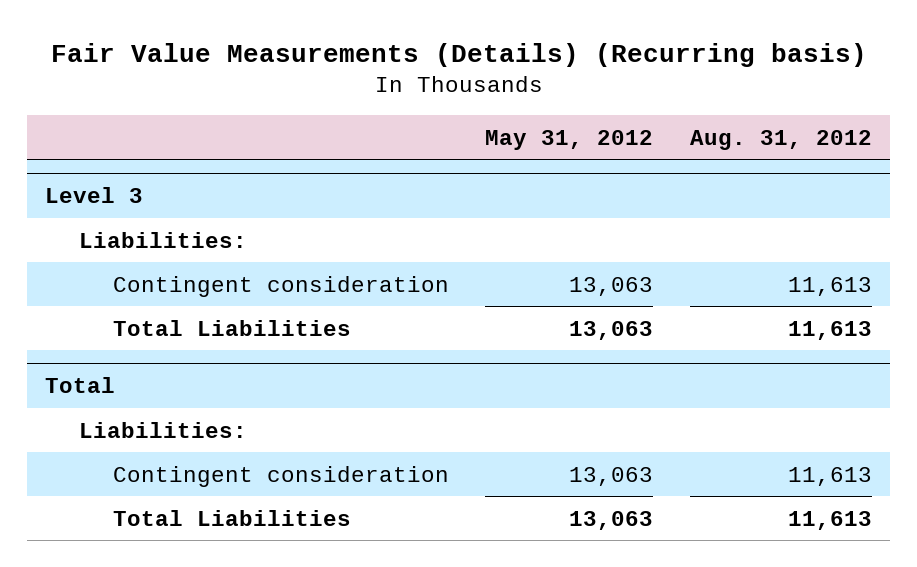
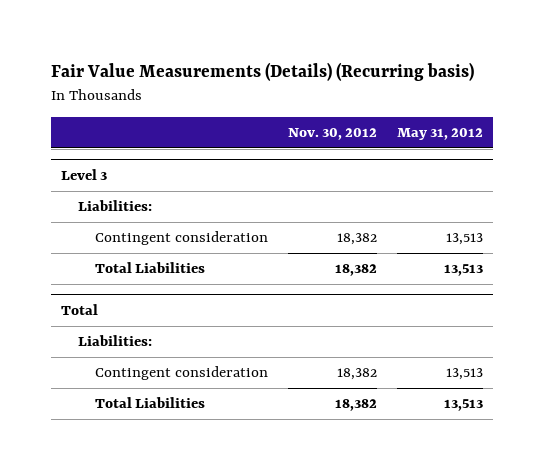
- | May 31, 2012 | Aug. 31, 2012
+ | Nov. 30, 2012 | May 31, 2012
@ Level 3
- Contingent consideration | 13,063 | 11,613
- Total Liabilities | 13,063 | 11,613
+ Contingent consideration | 18,382 | 13,513
+ Total Liabilities | 18,382 | 13,513
@ Total
- Contingent consideration | 13,063 | 11,613
- Total Liabilities | 13,063 | 11,613
+ Contingent consideration | 18,382 | 13,513
+ Total Liabilities | 18,382 | 13,513

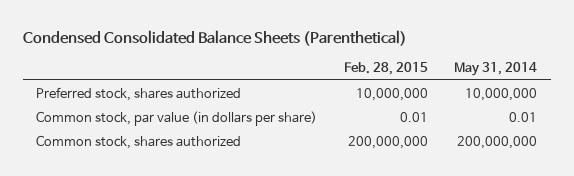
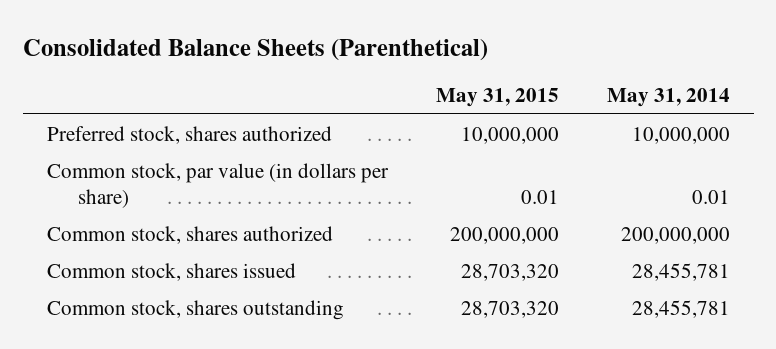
- Condensed Consolidated Balance Sheets (Parenthetical)
+ Consolidated Balance Sheets (Parenthetical)
- | Feb. 28, 2015 | May 31, 2014
+ | May 31, 2015 | May 31, 2014
+ Common stock, shares issued | 28,703,320 | 28,455,781
+ Common stock, shares outstanding | 28,703,320 | 28,455,781

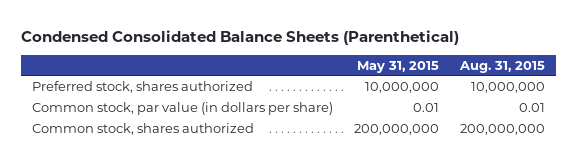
- Consolidated Balance Sheets (Parenthetical)
+ Condensed Consolidated Balance Sheets (Parenthetical)
- | May 31, 2015 | May 31, 2014
+ | May 31, 2015 | Aug. 31, 2015
- Common stock, shares issued | 28,703,320 | 28,455,781
- Common stock, shares outstanding | 28,703,320 | 28,455,781

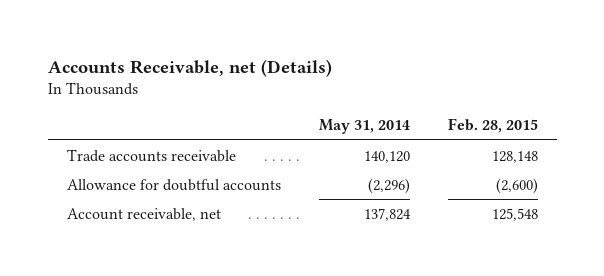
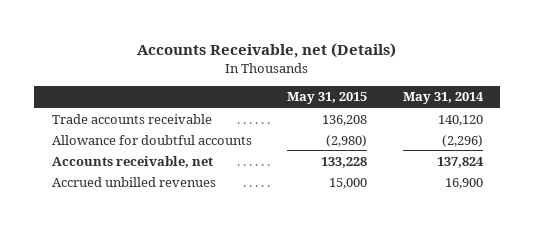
- | May 31, 2014 | Feb. 28, 2015
+ | May 31, 2015 | May 31, 2014
- Account receivable, net | 137,824 | 125,548
+ Accounts receivable, net | 133,228 | 137,824
+ Accrued unbilled revenues | 15,000 | 16,900

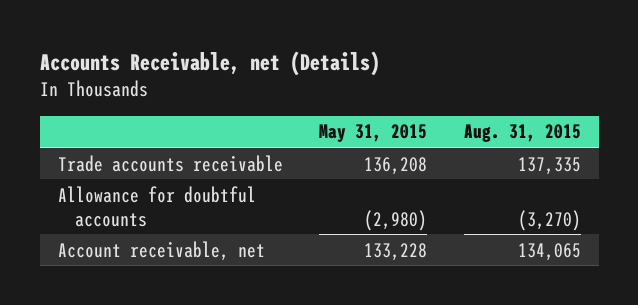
- | May 31, 2015 | May 31, 2014
+ | May 31, 2015 | Aug. 31, 2015
- Accounts receivable, net | 133,228 | 137,824
- Accrued unbilled revenues | 15,000 | 16,900
+ Account receivable, net | 133,228 | 134,065

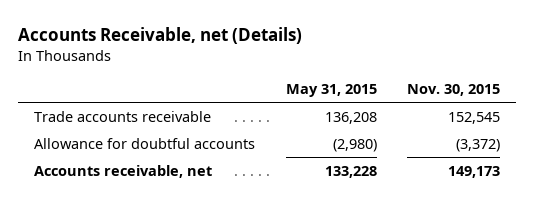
- | May 31, 2015 | Aug. 31, 2015
+ | May 31, 2015 | Nov. 30, 2015
- Account receivable, net | 133,228 | 134,065
+ Accounts receivable, net | 133,228 | 149,173

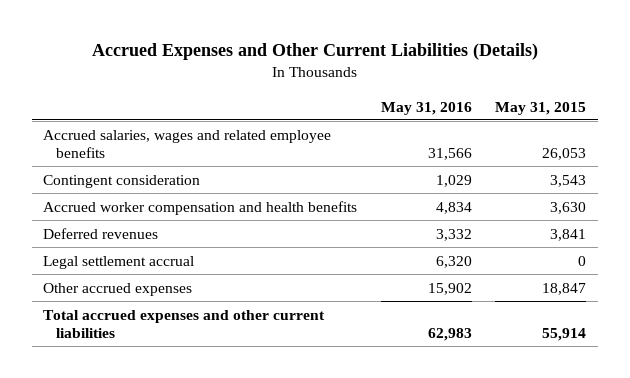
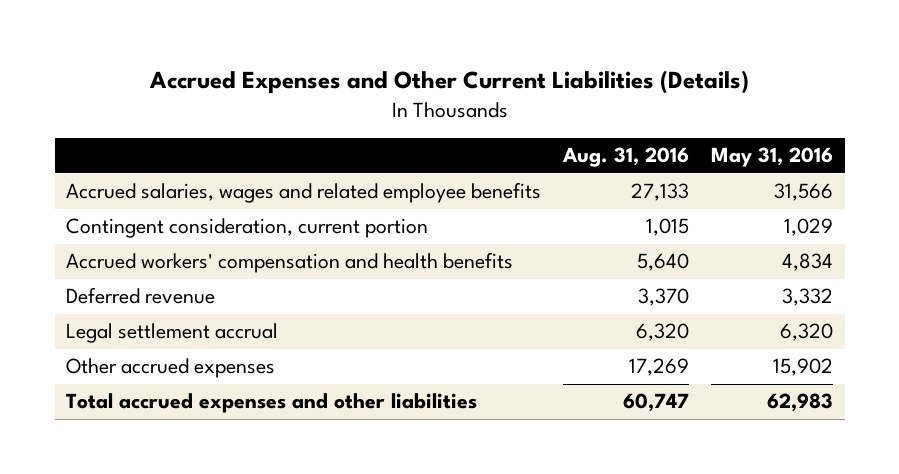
- | May 31, 2016 | May 31, 2015
+ | Aug. 31, 2016 | May 31, 2016
- Contingent consideration | 1,029 | 3,543
- Accrued worker compensation and health benefits | 4,834 | 3,630
- Deferred revenues | 3,332 | 3,841
+ Contingent consideration, current portion | 1,015 | 1,029
+ Accrued workers' compensation and health benefits | 5,640 | 4,834
+ Deferred revenue | 3,370 | 3,332
- Total accrued expenses and other current liabilities | 62,983 | 55,914
+ Total accrued expenses and other liabilities | 60,747 | 62,983

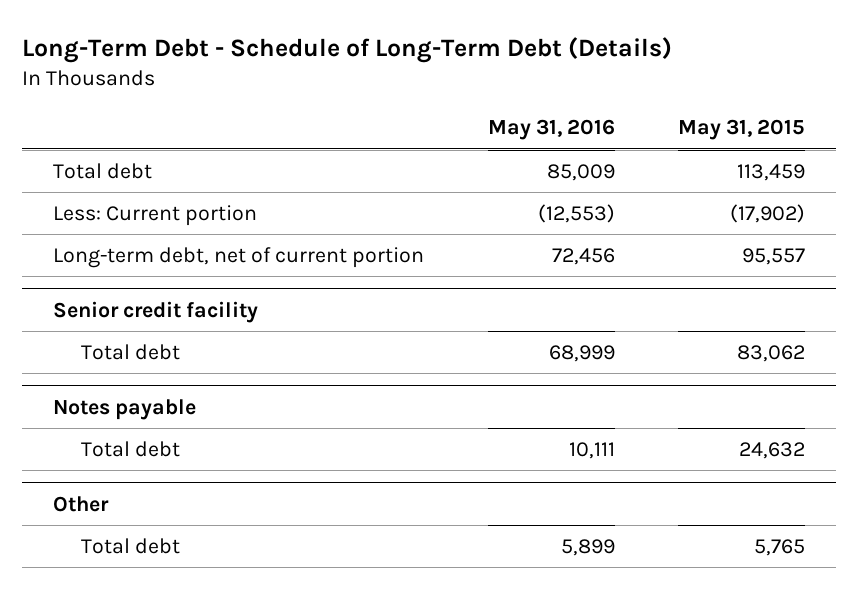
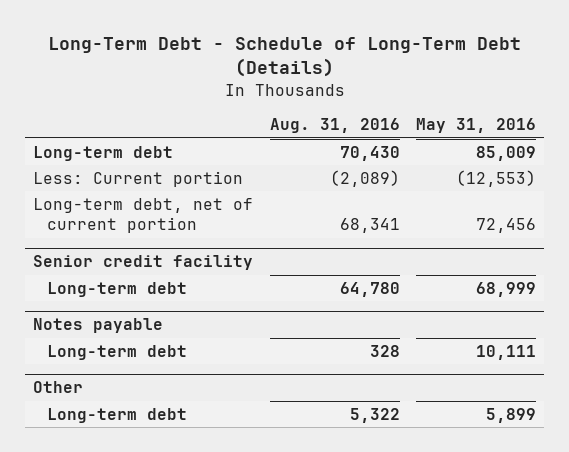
- | May 31, 2016 | May 31, 2015
+ | Aug. 31, 2016 | May 31, 2016
- Total debt | 85,009 | 113,459
+ Long-term debt | 70,430 | 85,009
@ Senior credit facility
- Total debt | 68,999 | 83,062
+ Long-term debt | 64,780 | 68,999
@ Notes payable
- Total debt | 10,111 | 24,632
+ Long-term debt | 328 | 10,111
@ Other
- Total debt | 5,899 | 5,765
+ Long-term debt | 5,322 | 5,899

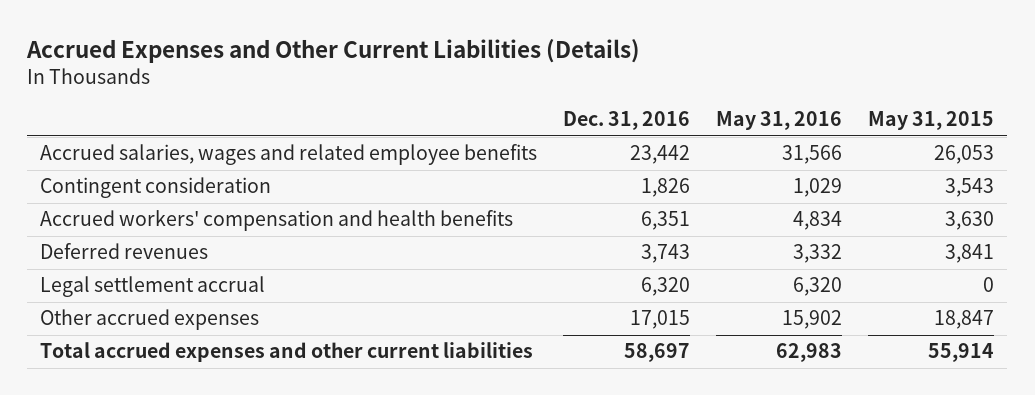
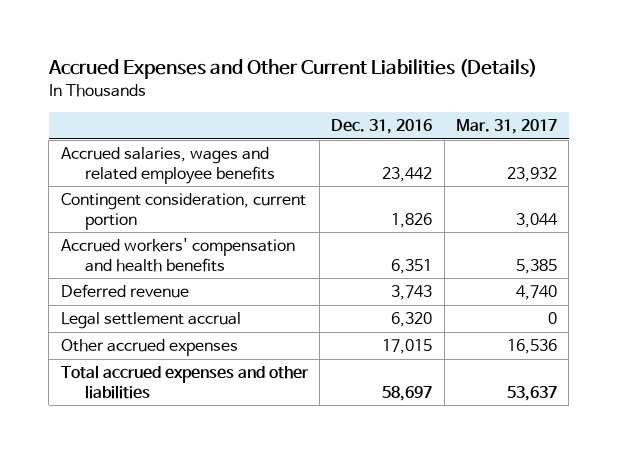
- | Dec. 31, 2016 | May 31, 2016 | May 31, 2015
+ | Dec. 31, 2016 | Mar. 31, 2017
- Contingent consideration | 1,826 | 1,029 | 3,543
+ Contingent consideration, current portion | 1,826 | 3,044
- Deferred revenues | 3,743 | 3,332 | 3,841
+ Deferred revenue | 3,743 | 4,740
- Total accrued expenses and other current liabilities | 58,697 | 62,983 | 55,914
+ Total accrued expenses and other liabilities | 58,697 | 53,637

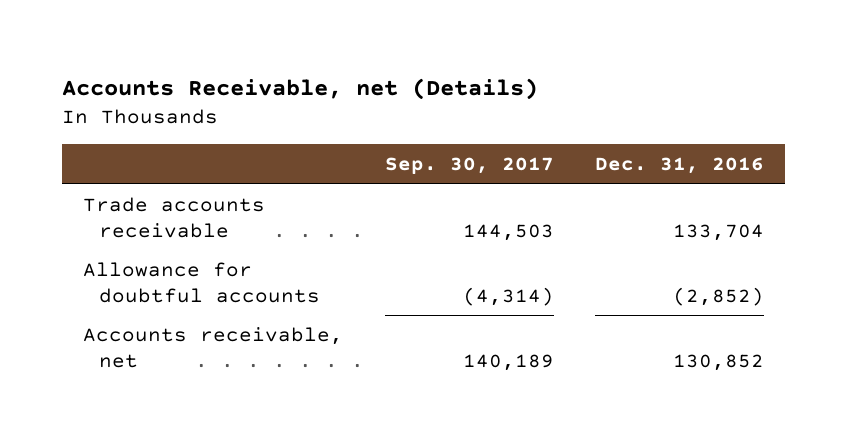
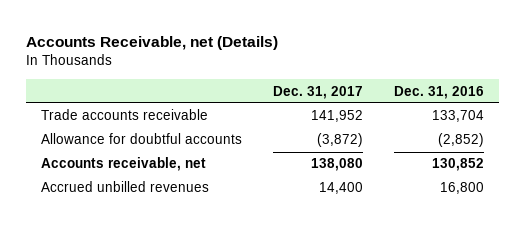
- | Sep. 30, 2017 | Dec. 31, 2016
+ | Dec. 31, 2017 | Dec. 31, 2016
+ Accrued unbilled revenues | 14,400 | 16,800

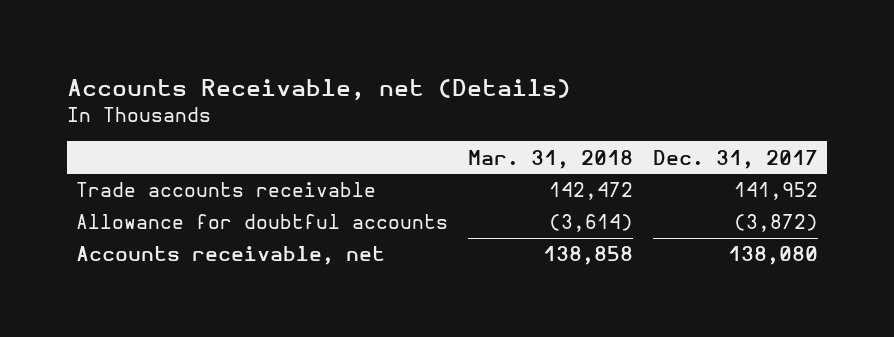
- | Dec. 31, 2017 | Dec. 31, 2016
+ | Mar. 31, 2018 | Dec. 31, 2017
- Accrued unbilled revenues | 14,400 | 16,800

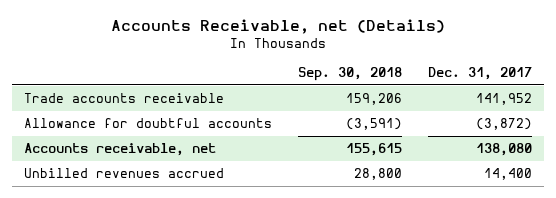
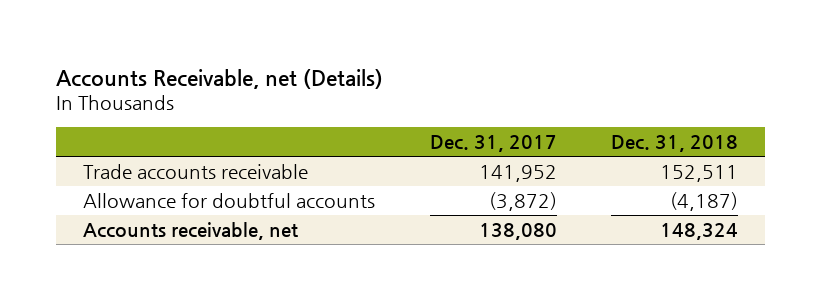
- | Sep. 30, 2018 | Dec. 31, 2017
+ | Dec. 31, 2017 | Dec. 31, 2018
- Unbilled revenues accrued | 28,800 | 14,400

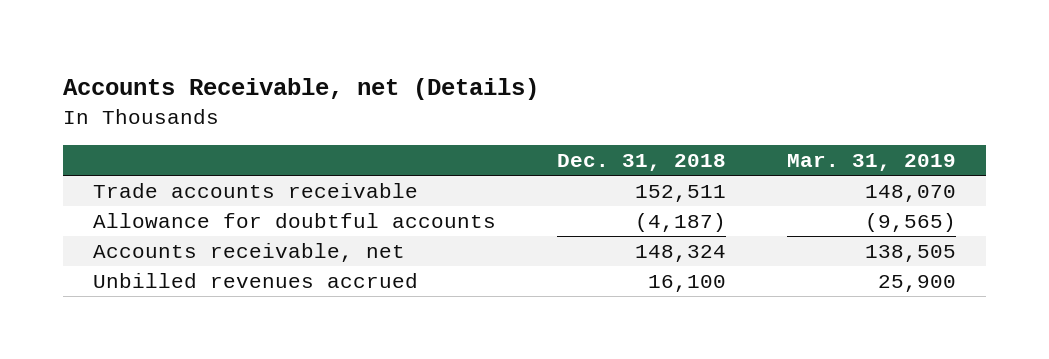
- | Dec. 31, 2017 | Dec. 31, 2018
+ | Dec. 31, 2018 | Mar. 31, 2019
+ Unbilled revenues accrued | 16,100 | 25,900

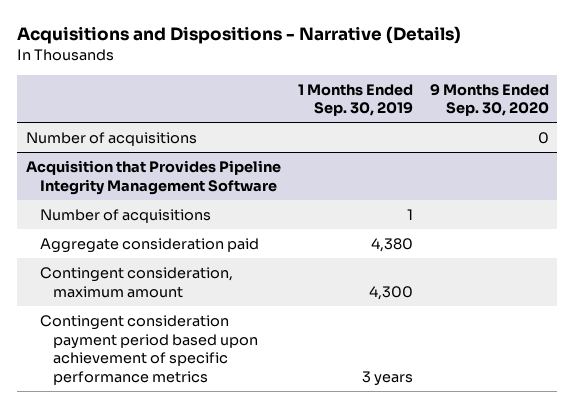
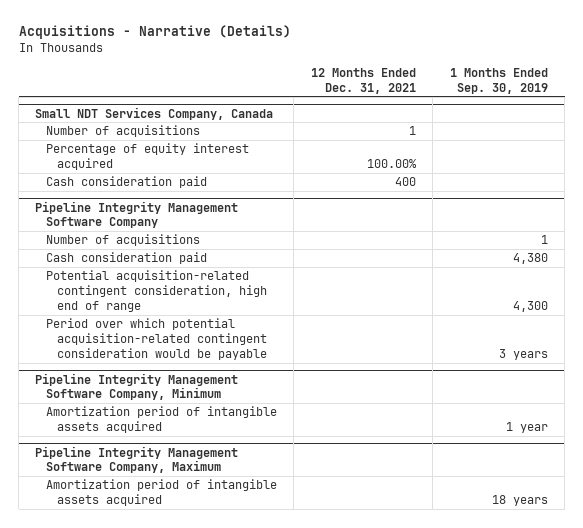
- Acquisitions and Dispositions - Narrative (Details)
+ Acquisitions - Narrative (Details)
- | 1 Months Ended Sep. 30, 2019 | 9 Months Ended Sep. 30, 2020
+ | 12 Months Ended Dec. 31, 2021 | 1 Months Ended Sep. 30, 2019
+ Small NDT Services Company, Canada
- Acquisition that Provides Pipeline Integrity Management Software
+ Percentage of equity interest acquired | 100.00% |
+ Cash consideration paid | 400 |
+ Pipeline Integrity Management Software Company
- Aggregate consideration paid | 4,380 |
- Contingent consideration, maximum amount | 4,300 |
- Contingent consideration payment period based upon achievement of specific performance metrics | 3 years |
+ Cash consideration paid | | 4,380
+ Potential acquisition-related contingent consideration, high end of range | | 4,300
+ Period over which potential acquisition-related contingent consideration would be payable | | 3 years
+ Pipeline Integrity Management Software Company, Minimum
+ Amortization period of intangible assets acquired | | 1 year
+ Pipeline Integrity Management Software Company, Maximum
+ Amortization period of intangible assets acquired | | 18 years

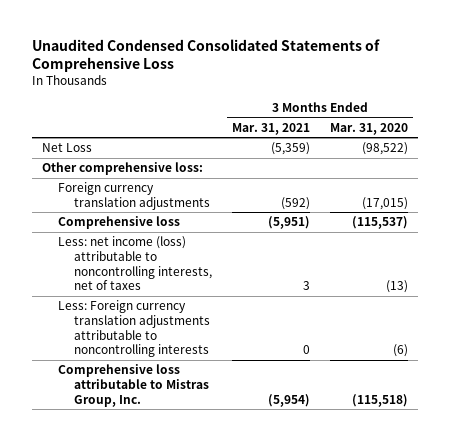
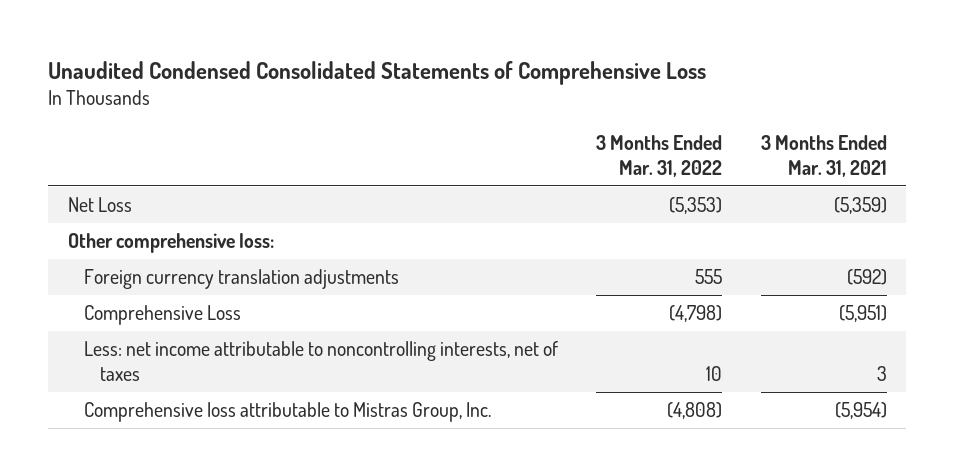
- | 3 Months Ended Mar. 31, 2021 | 3 Months Ended Mar. 31, 2020
+ | 3 Months Ended Mar. 31, 2022 | 3 Months Ended Mar. 31, 2021
- Comprehensive loss | (5,951) | (115,537)
- Less: net income (loss) attributable to noncontrolling interests, net of taxes | 3 | (13)
- Less: Foreign currency translation adjustments attributable to noncontrolling interests | 0 | (6)
+ Comprehensive Loss | (4,798) | (5,951)
+ Less: net income attributable to noncontrolling interests, net of taxes | 10 | 3

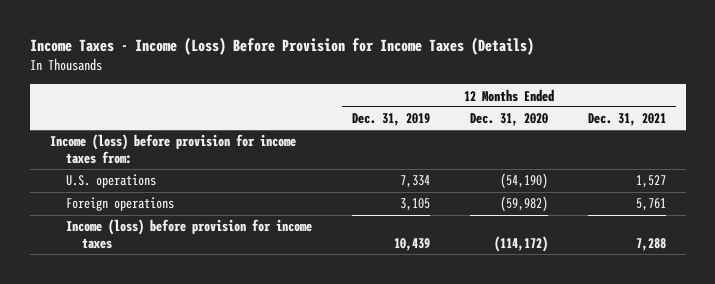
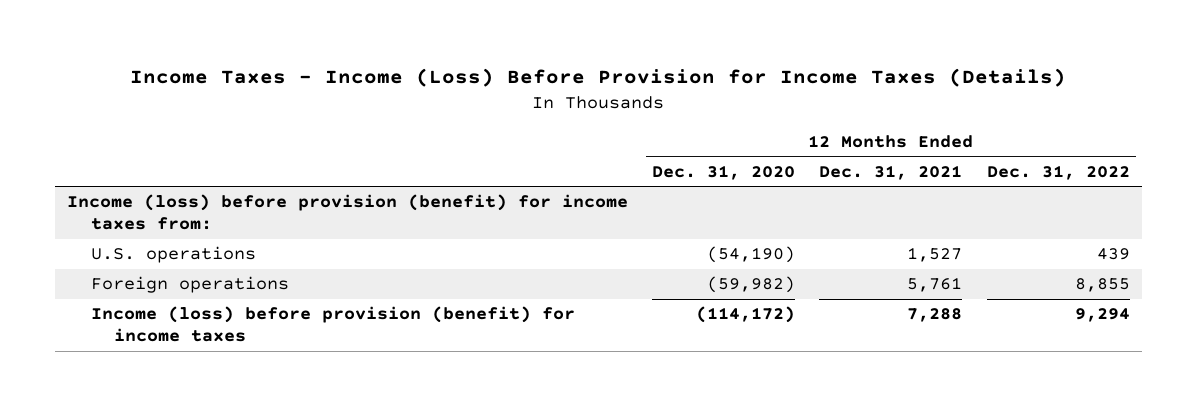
- | 12 Months Ended Dec. 31, 2019 | 12 Months Ended Dec. 31, 2020 | 12 Months Ended Dec. 31, 2021
+ | 12 Months Ended Dec. 31, 2020 | 12 Months Ended Dec. 31, 2021 | 12 Months Ended Dec. 31, 2022
- Income (loss) before provision for income taxes from:
+ Income (loss) before provision (benefit) for income taxes from:
- Income (loss) before provision for income taxes | 10,439 | (114,172) | 7,288
+ Income (loss) before provision (benefit) for income taxes | (114,172) | 7,288 | 9,294

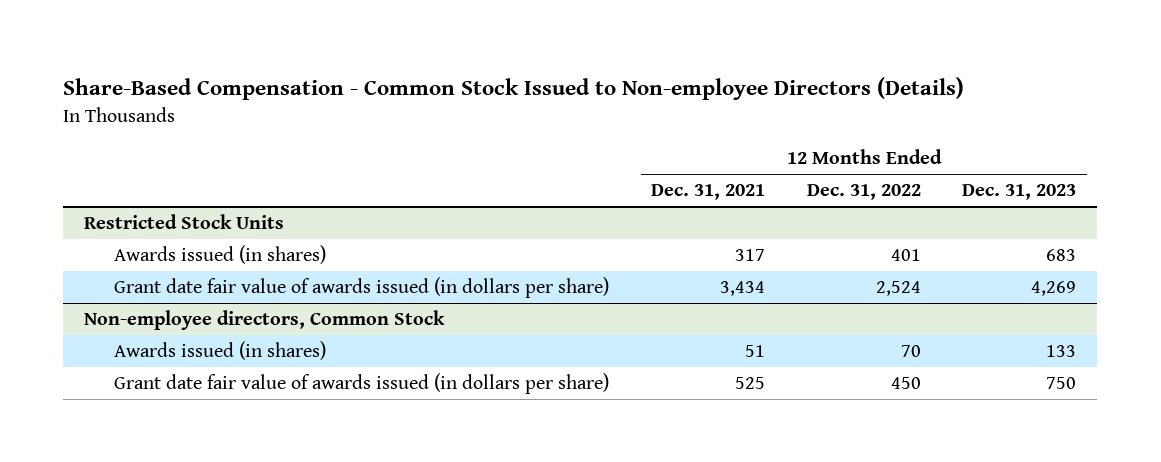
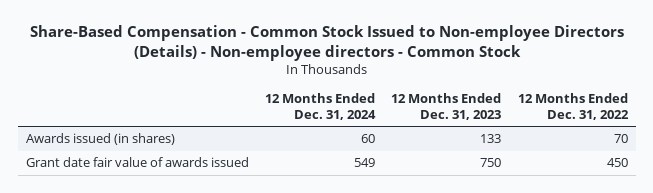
- Share-Based Compensation - Common Stock Issued to Non-employee Directors (Details)
+ Share-Based Compensation - Common Stock Issued to Non-employee Directors (Details) - Non-employee directors - Common Stock
- | 12 Months Ended Dec. 31, 2021 | 12 Months Ended Dec. 31, 2022 | 12 Months Ended Dec. 31, 2023
+ | 12 Months Ended Dec. 31, 2024 | 12 Months Ended Dec. 31, 2023 | 12 Months Ended Dec. 31, 2022
- Restricted Stock Units
- Awards issued (in shares) | 317 | 401 | 683
- Grant date fair value of awards issued (in dollars per share) | 3,434 | 2,524 | 4,269
- Non-employee directors, Common Stock
- Grant date fair value of awards issued (in dollars per share) | 525 | 450 | 750
+ Grant date fair value of awards issued | 549 | 750 | 450

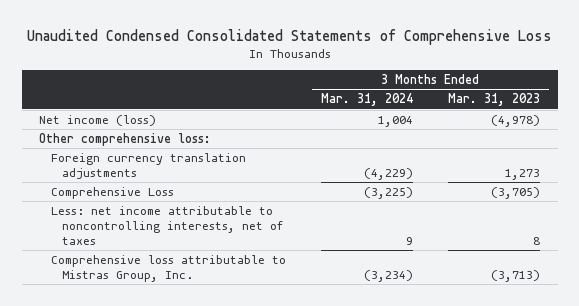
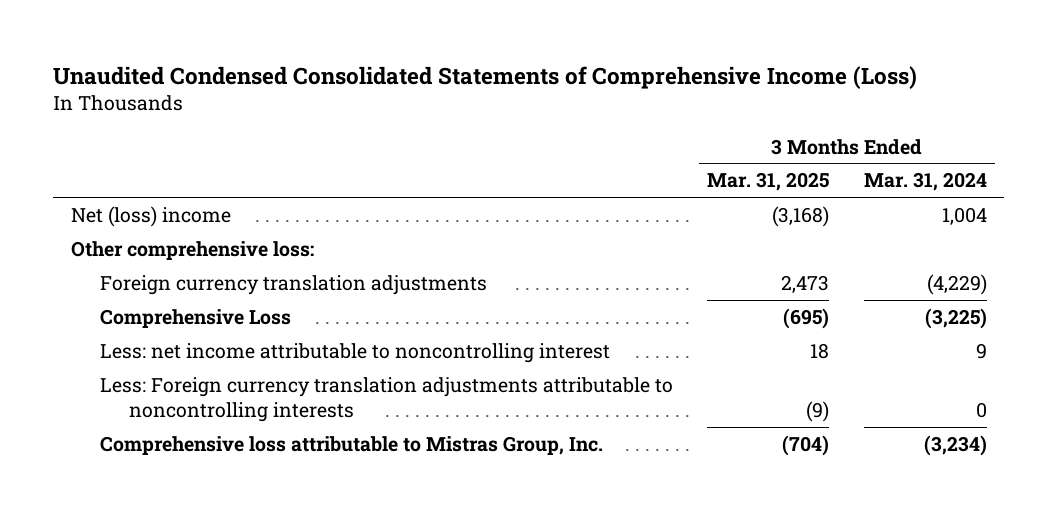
- Unaudited Condensed Consolidated Statements of Comprehensive Loss
+ Unaudited Condensed Consolidated Statements of Comprehensive Income (Loss)
- | 3 Months Ended Mar. 31, 2024 | 3 Months Ended Mar. 31, 2023
+ | 3 Months Ended Mar. 31, 2025 | 3 Months Ended Mar. 31, 2024
- Net income (loss) | 1,004 | (4,978)
+ Net (loss) income | (3,168) | 1,004
- Less: net income attributable to noncontrolling interests, net of taxes | 9 | 8
+ Less: net income attributable to noncontrolling interest | 18 | 9
+ Less: Foreign currency translation adjustments attributable to noncontrolling interests | (9) | 0

